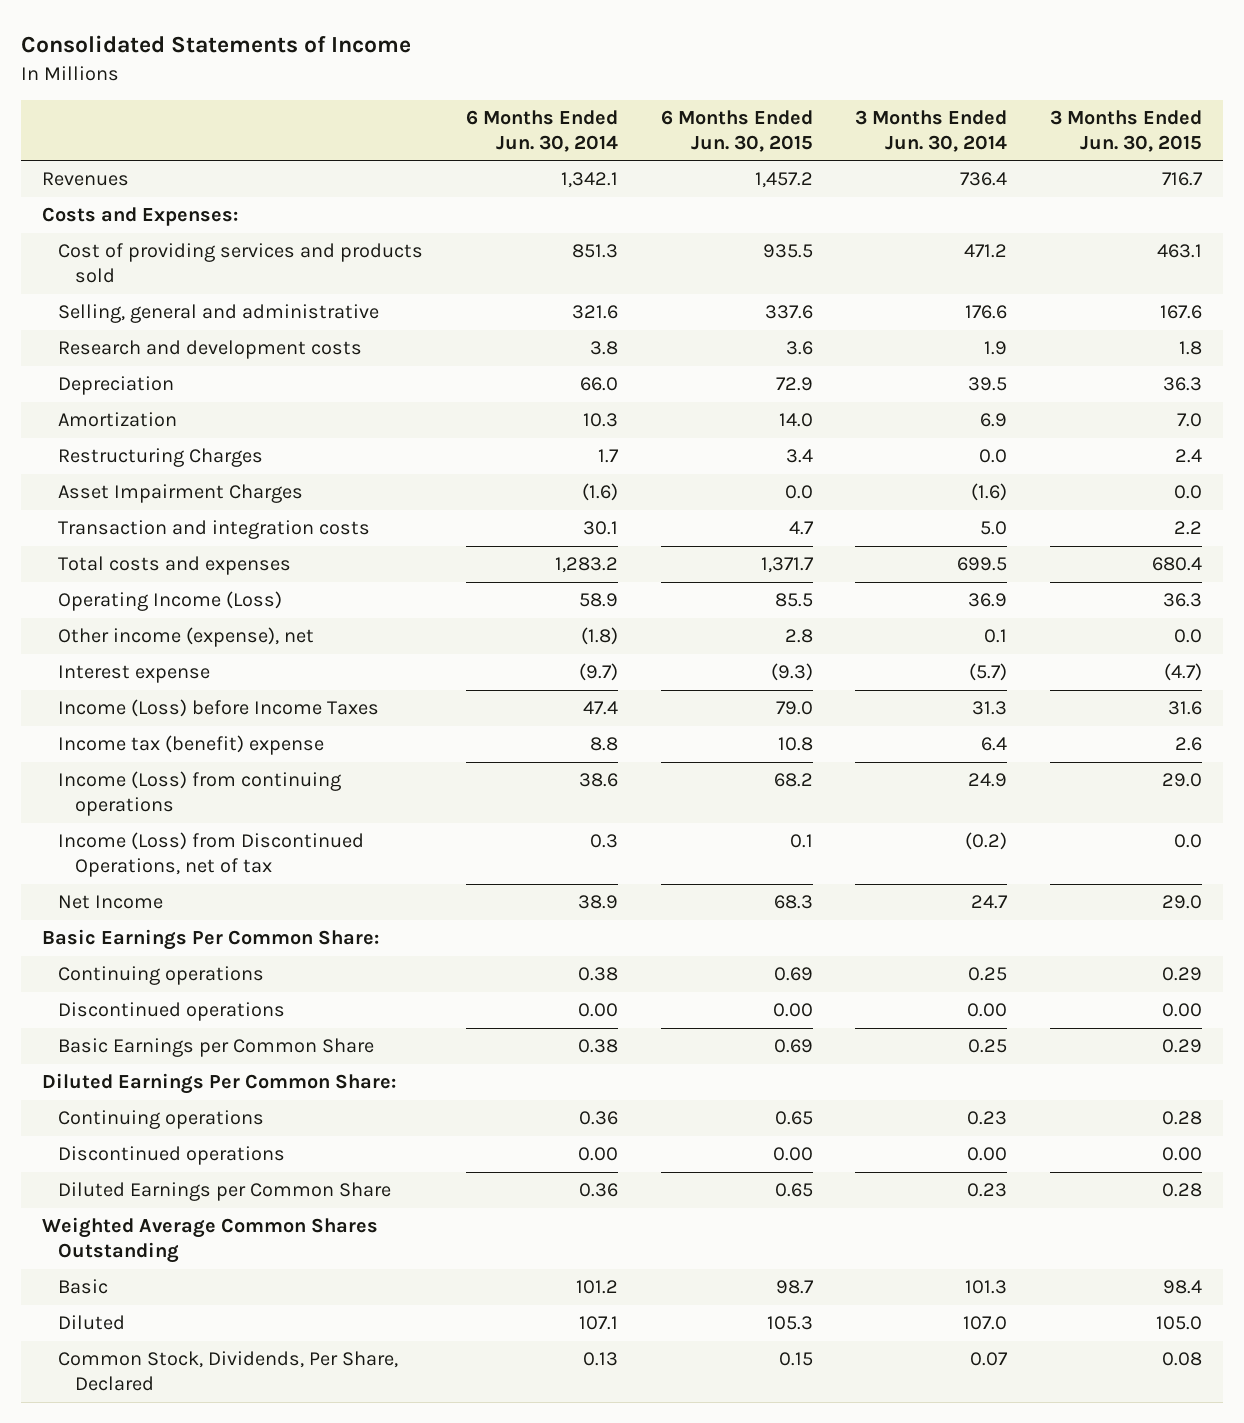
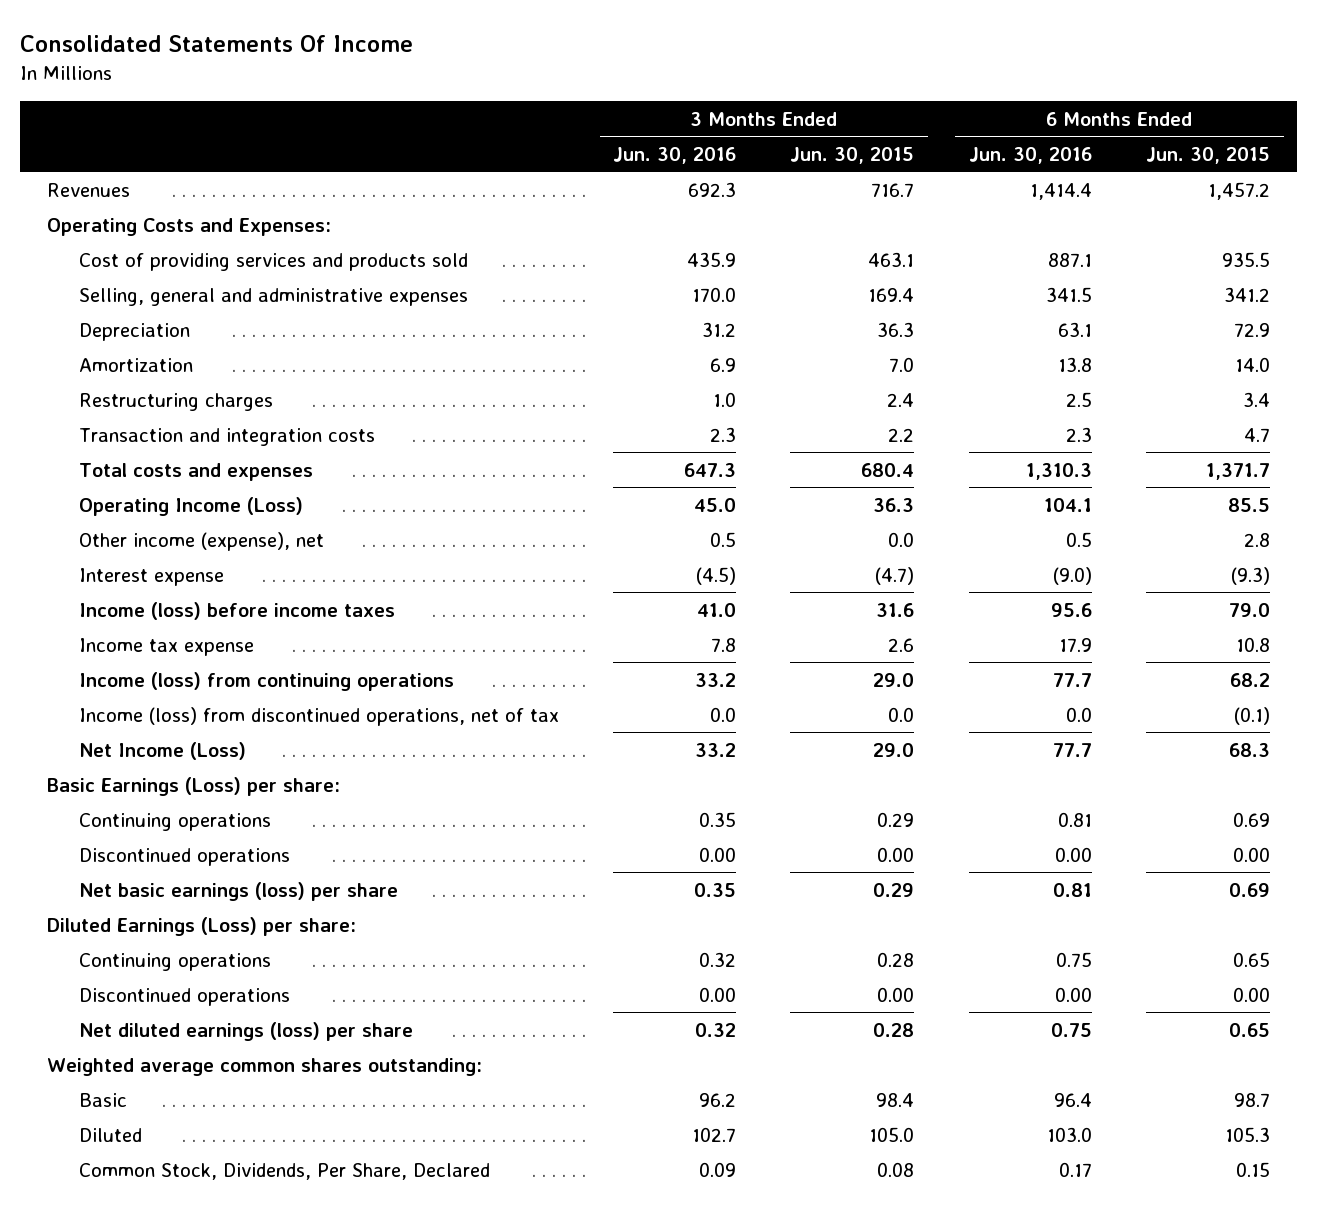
- Consolidated Statements of Income
+ Consolidated Statements Of Income
- | 6 Months Ended Jun. 30, 2014 | 6 Months Ended Jun. 30, 2015 | 3 Months Ended Jun. 30, 2014 | 3 Months Ended Jun. 30, 2015
+ | 3 Months Ended Jun. 30, 2016 | 3 Months Ended Jun. 30, 2015 | 6 Months Ended Jun. 30, 2016 | 6 Months Ended Jun. 30, 2015
- Costs and Expenses:
+ Operating Costs and Expenses:
- Selling, general and administrative | 321.6 | 337.6 | 176.6 | 167.6
- Research and development costs | 3.8 | 3.6 | 1.9 | 1.8
+ Selling, general and administrative expenses | 170.0 | 169.4 | 341.5 | 341.2
- Restructuring Charges | 1.7 | 3.4 | 0.0 | 2.4
- Asset Impairment Charges | (1.6) | 0.0 | (1.6) | 0.0
+ Restructuring charges | 1.0 | 2.4 | 2.5 | 3.4
- Income (Loss) before Income Taxes | 47.4 | 79.0 | 31.3 | 31.6
- Income tax (benefit) expense | 8.8 | 10.8 | 6.4 | 2.6
- Income (Loss) from continuing operations | 38.6 | 68.2 | 24.9 | 29.0
- Income (Loss) from Discontinued Operations, net of tax | 0.3 | 0.1 | (0.2) | 0.0
- Net Income | 38.9 | 68.3 | 24.7 | 29.0
- Basic Earnings Per Common Share:
+ Income (loss) before income taxes | 41.0 | 31.6 | 95.6 | 79.0
+ Income tax expense | 7.8 | 2.6 | 17.9 | 10.8
+ Income (loss) from continuing operations | 33.2 | 29.0 | 77.7 | 68.2
+ Income (loss) from discontinued operations, net of tax | 0.0 | 0.0 | 0.0 | (0.1)
+ Net Income (Loss) | 33.2 | 29.0 | 77.7 | 68.3
+ Basic Earnings (Loss) per share:
- Basic Earnings per Common Share | 0.38 | 0.69 | 0.25 | 0.29
- Diluted Earnings Per Common Share:
+ Net basic earnings (loss) per share | 0.35 | 0.29 | 0.81 | 0.69
+ Diluted Earnings (Loss) per share:
- Diluted Earnings per Common Share | 0.36 | 0.65 | 0.23 | 0.28
- Weighted Average Common Shares Outstanding
+ Net diluted earnings (loss) per share | 0.32 | 0.28 | 0.75 | 0.65
+ Weighted average common shares outstanding:

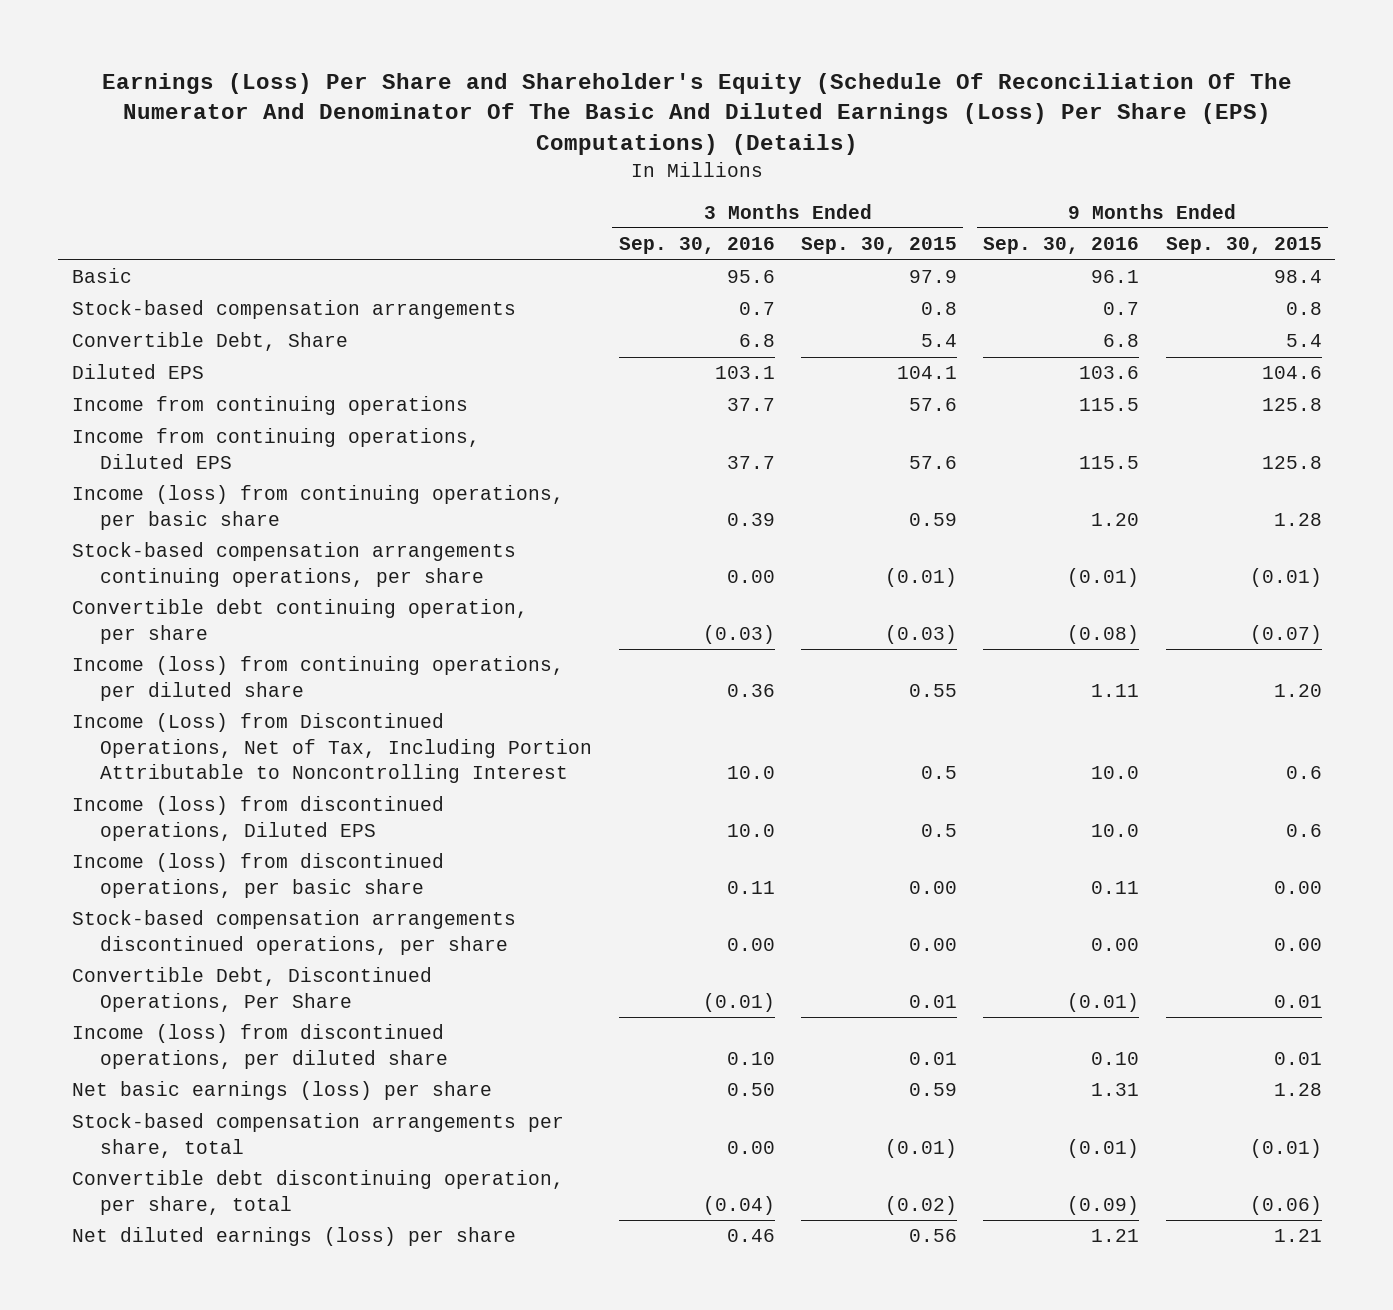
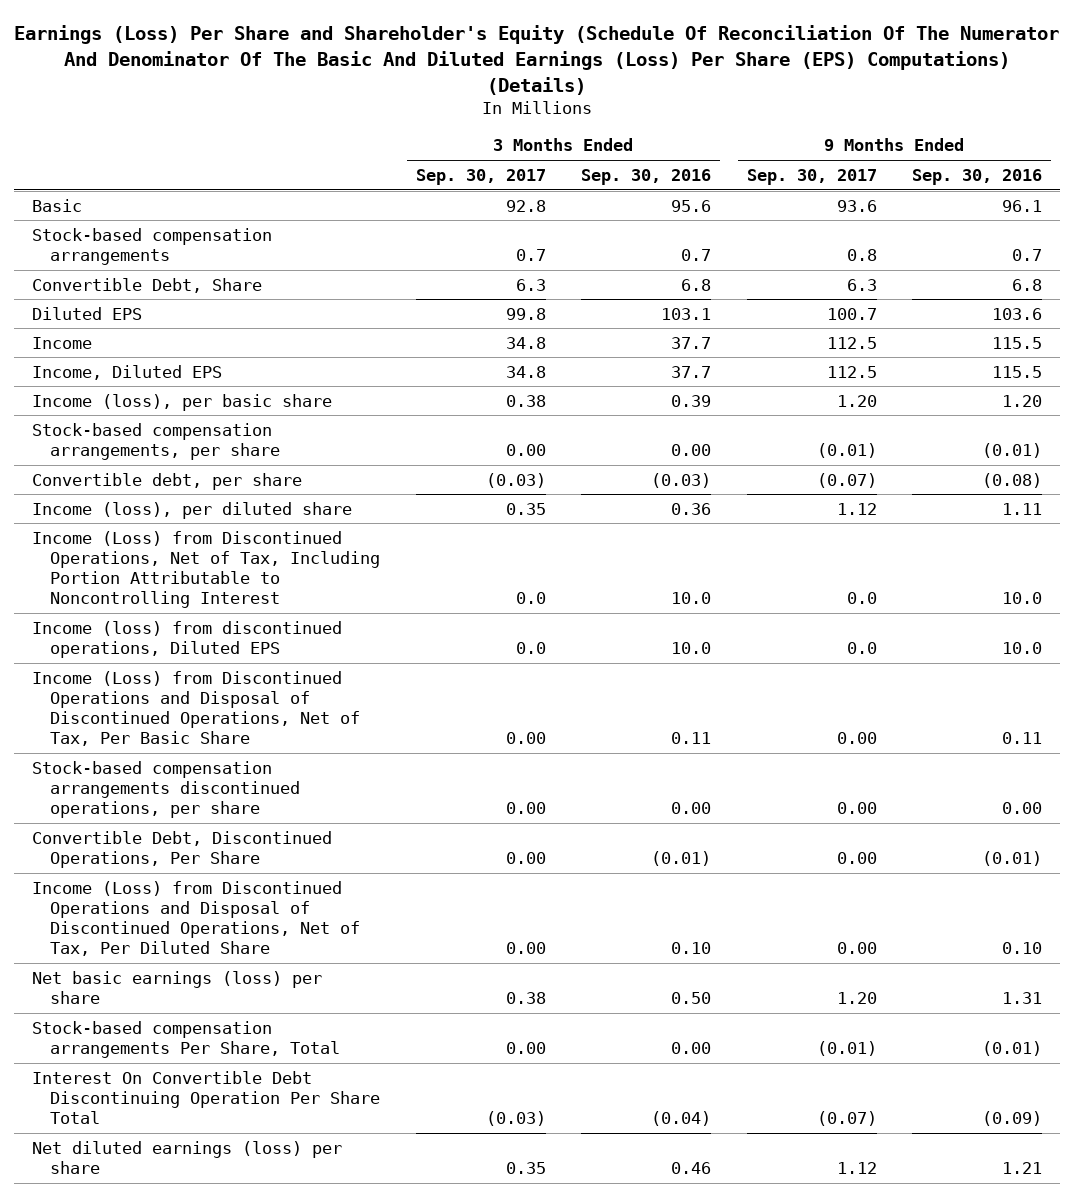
- | 3 Months Ended Sep. 30, 2016 | 3 Months Ended Sep. 30, 2015 | 9 Months Ended Sep. 30, 2016 | 9 Months Ended Sep. 30, 2015
+ | 3 Months Ended Sep. 30, 2017 | 3 Months Ended Sep. 30, 2016 | 9 Months Ended Sep. 30, 2017 | 9 Months Ended Sep. 30, 2016
- Income from continuing operations | 37.7 | 57.6 | 115.5 | 125.8
- Income from continuing operations, Diluted EPS | 37.7 | 57.6 | 115.5 | 125.8
- Income (loss) from continuing operations, per basic share | 0.39 | 0.59 | 1.20 | 1.28
- Stock-based compensation arrangements continuing operations, per share | 0.00 | (0.01) | (0.01) | (0.01)
- Convertible debt continuing operation, per share | (0.03) | (0.03) | (0.08) | (0.07)
- Income (loss) from continuing operations, per diluted share | 0.36 | 0.55 | 1.11 | 1.20
+ Income | 34.8 | 37.7 | 112.5 | 115.5
+ Income, Diluted EPS | 34.8 | 37.7 | 112.5 | 115.5
+ Income (loss), per basic share | 0.38 | 0.39 | 1.20 | 1.20
+ Stock-based compensation arrangements, per share | 0.00 | 0.00 | (0.01) | (0.01)
+ Convertible debt, per share | (0.03) | (0.03) | (0.07) | (0.08)
+ Income (loss), per diluted share | 0.35 | 0.36 | 1.12 | 1.11
- Income (loss) from discontinued operations, per basic share | 0.11 | 0.00 | 0.11 | 0.00
+ Income (Loss) from Discontinued Operations and Disposal of Discontinued Operations, Net of Tax, Per Basic Share | 0.00 | 0.11 | 0.00 | 0.11
- Income (loss) from discontinued operations, per diluted share | 0.10 | 0.01 | 0.10 | 0.01
+ Income (Loss) from Discontinued Operations and Disposal of Discontinued Operations, Net of Tax, Per Diluted Share | 0.00 | 0.10 | 0.00 | 0.10
- Stock-based compensation arrangements per share, total | 0.00 | (0.01) | (0.01) | (0.01)
- Convertible debt discontinuing operation, per share, total | (0.04) | (0.02) | (0.09) | (0.06)
+ Stock-based compensation arrangements Per Share, Total | 0.00 | 0.00 | (0.01) | (0.01)
+ Interest On Convertible Debt Discontinuing Operation Per Share Total | (0.03) | (0.04) | (0.07) | (0.09)

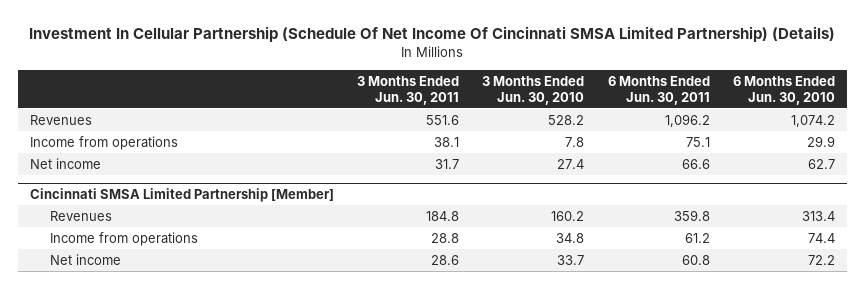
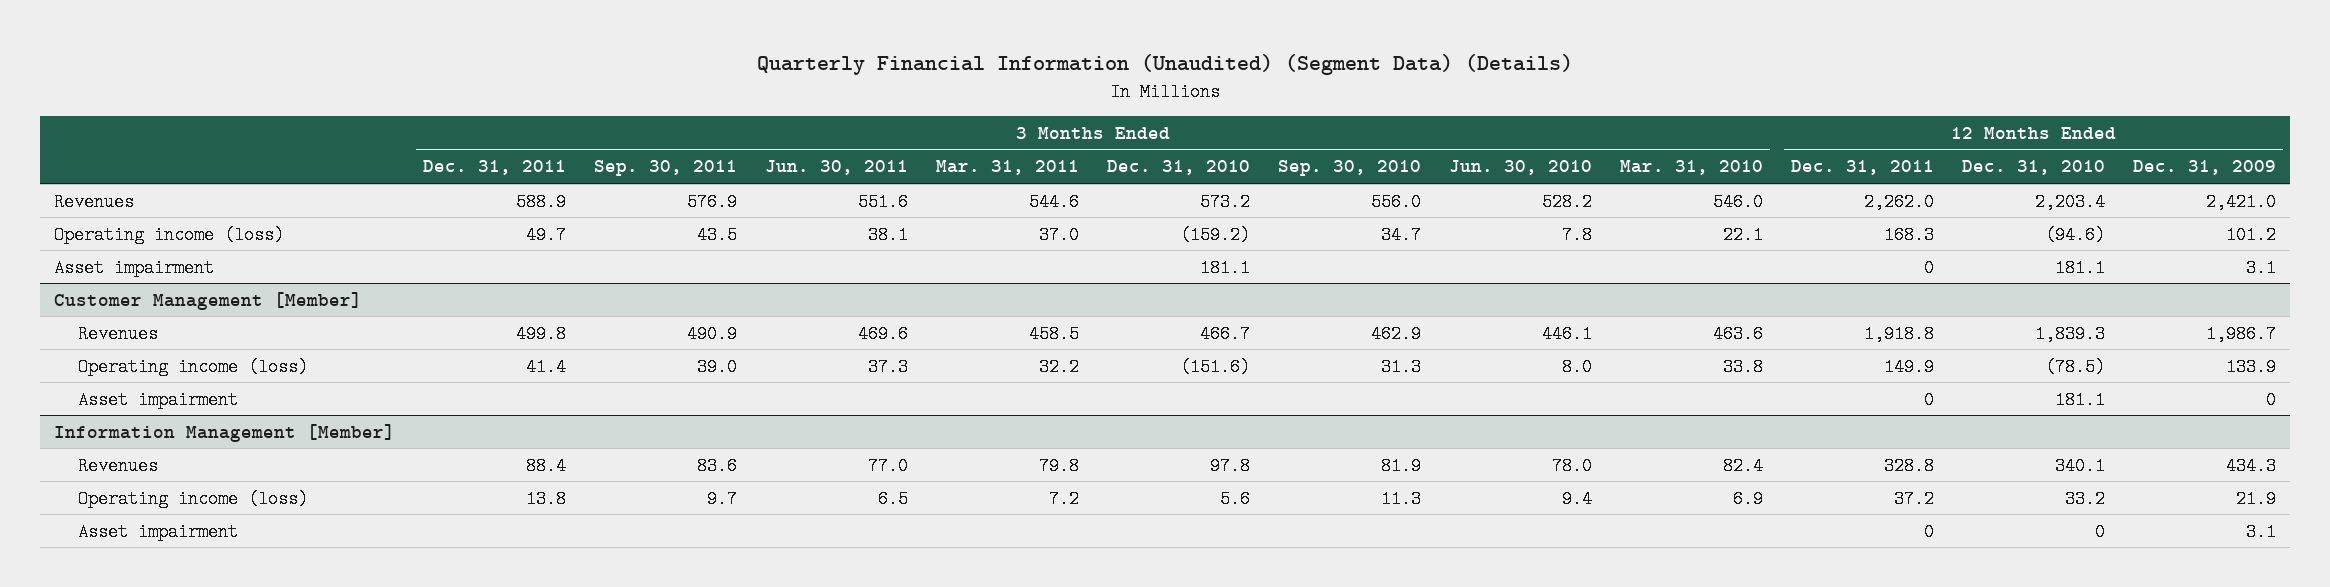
- Investment In Cellular Partnership (Schedule Of Net Income Of Cincinnati SMSA Limited Partnership) (Details)
+ Quarterly Financial Information (Unaudited) (Segment Data) (Details)
- | 3 Months Ended Jun. 30, 2011 | 3 Months Ended Jun. 30, 2010 | 6 Months Ended Jun. 30, 2011 | 6 Months Ended Jun. 30, 2010
+ | 3 Months Ended Dec. 31, 2011 | 3 Months Ended Sep. 30, 2011 | 3 Months Ended Jun. 30, 2011 | 3 Months Ended Mar. 31, 2011 | 3 Months Ended Dec. 31, 2010 | 3 Months Ended Sep. 30, 2010 | 3 Months Ended Jun. 30, 2010 | 3 Months Ended Mar. 31, 2010 | 12 Months Ended Dec. 31, 2011 | 12 Months Ended Dec. 31, 2010 | 12 Months Ended Dec. 31, 2009
- Income from operations | 38.1 | 7.8 | 75.1 | 29.9
- Net income | 31.7 | 27.4 | 66.6 | 62.7
- Cincinnati SMSA Limited Partnership [Member]
- Revenues | 184.8 | 160.2 | 359.8 | 313.4
- Income from operations | 28.8 | 34.8 | 61.2 | 74.4
- Net income | 28.6 | 33.7 | 60.8 | 72.2
+ Operating income (loss) | 49.7 | 43.5 | 38.1 | 37.0 | (159.2) | 34.7 | 7.8 | 22.1 | 168.3 | (94.6) | 101.2
+ Asset impairment | | | | | 181.1 | | | | 0 | 181.1 | 3.1
+ Customer Management [Member]
+ Revenues | 499.8 | 490.9 | 469.6 | 458.5 | 466.7 | 462.9 | 446.1 | 463.6 | 1,918.8 | 1,839.3 | 1,986.7
+ Operating income (loss) | 41.4 | 39.0 | 37.3 | 32.2 | (151.6) | 31.3 | 8.0 | 33.8 | 149.9 | (78.5) | 133.9
+ Asset impairment | | | | | | | | | 0 | 181.1 | 0
+ Information Management [Member]
+ Revenues | 88.4 | 83.6 | 77.0 | 79.8 | 97.8 | 81.9 | 78.0 | 82.4 | 328.8 | 340.1 | 434.3
+ Operating income (loss) | 13.8 | 9.7 | 6.5 | 7.2 | 5.6 | 11.3 | 9.4 | 6.9 | 37.2 | 33.2 | 21.9
+ Asset impairment | | | | | | | | | 0 | 0 | 3.1

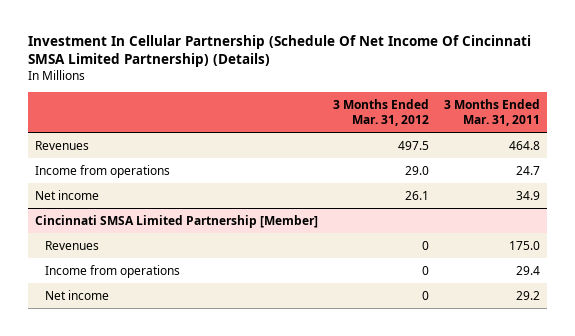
- Quarterly Financial Information (Unaudited) (Segment Data) (Details)
+ Investment In Cellular Partnership (Schedule Of Net Income Of Cincinnati SMSA Limited Partnership) (Details)
- | 3 Months Ended Dec. 31, 2011 | 3 Months Ended Sep. 30, 2011 | 3 Months Ended Jun. 30, 2011 | 3 Months Ended Mar. 31, 2011 | 3 Months Ended Dec. 31, 2010 | 3 Months Ended Sep. 30, 2010 | 3 Months Ended Jun. 30, 2010 | 3 Months Ended Mar. 31, 2010 | 12 Months Ended Dec. 31, 2011 | 12 Months Ended Dec. 31, 2010 | 12 Months Ended Dec. 31, 2009
+ | 3 Months Ended Mar. 31, 2012 | 3 Months Ended Mar. 31, 2011
- Revenues | 588.9 | 576.9 | 551.6 | 544.6 | 573.2 | 556.0 | 528.2 | 546.0 | 2,262.0 | 2,203.4 | 2,421.0
- Operating income (loss) | 49.7 | 43.5 | 38.1 | 37.0 | (159.2) | 34.7 | 7.8 | 22.1 | 168.3 | (94.6) | 101.2
- Asset impairment | | | | | 181.1 | | | | 0 | 181.1 | 3.1
- Customer Management [Member]
- Revenues | 499.8 | 490.9 | 469.6 | 458.5 | 466.7 | 462.9 | 446.1 | 463.6 | 1,918.8 | 1,839.3 | 1,986.7
- Operating income (loss) | 41.4 | 39.0 | 37.3 | 32.2 | (151.6) | 31.3 | 8.0 | 33.8 | 149.9 | (78.5) | 133.9
- Asset impairment | | | | | | | | | 0 | 181.1 | 0
- Information Management [Member]
- Revenues | 88.4 | 83.6 | 77.0 | 79.8 | 97.8 | 81.9 | 78.0 | 82.4 | 328.8 | 340.1 | 434.3
- Operating income (loss) | 13.8 | 9.7 | 6.5 | 7.2 | 5.6 | 11.3 | 9.4 | 6.9 | 37.2 | 33.2 | 21.9
- Asset impairment | | | | | | | | | 0 | 0 | 3.1
+ Revenues | 497.5 | 464.8
+ Income from operations | 29.0 | 24.7
+ Net income | 26.1 | 34.9
+ Cincinnati SMSA Limited Partnership [Member]
+ Revenues | 0 | 175.0
+ Income from operations | 0 | 29.4
+ Net income | 0 | 29.2

